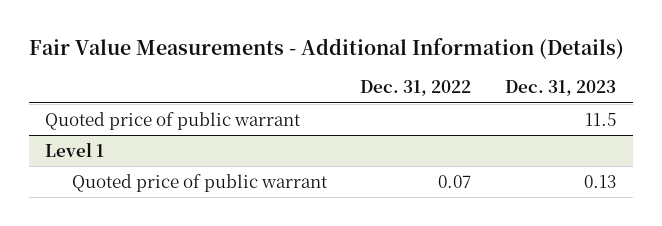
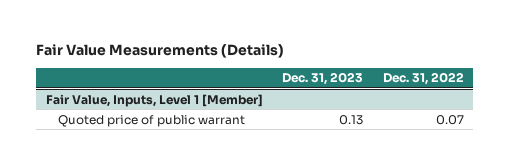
- Fair Value Measurements - Additional Information (Details)
+ Fair Value Measurements (Details)
- | Dec. 31, 2022 | Dec. 31, 2023
+ | Dec. 31, 2023 | Dec. 31, 2022
- Quoted price of public warrant | | 11.5
- Level 1
+ Fair Value, Inputs, Level 1 [Member]

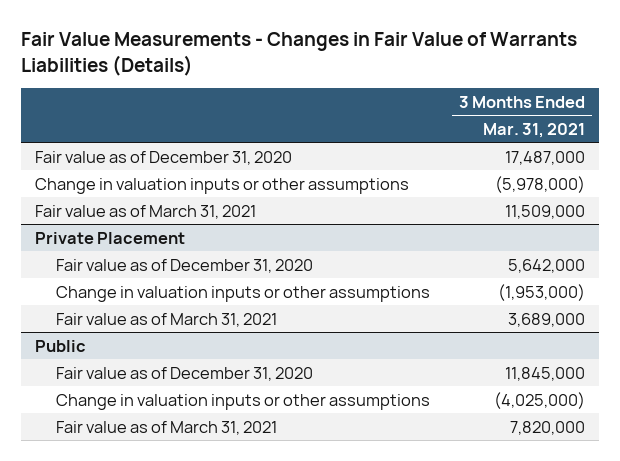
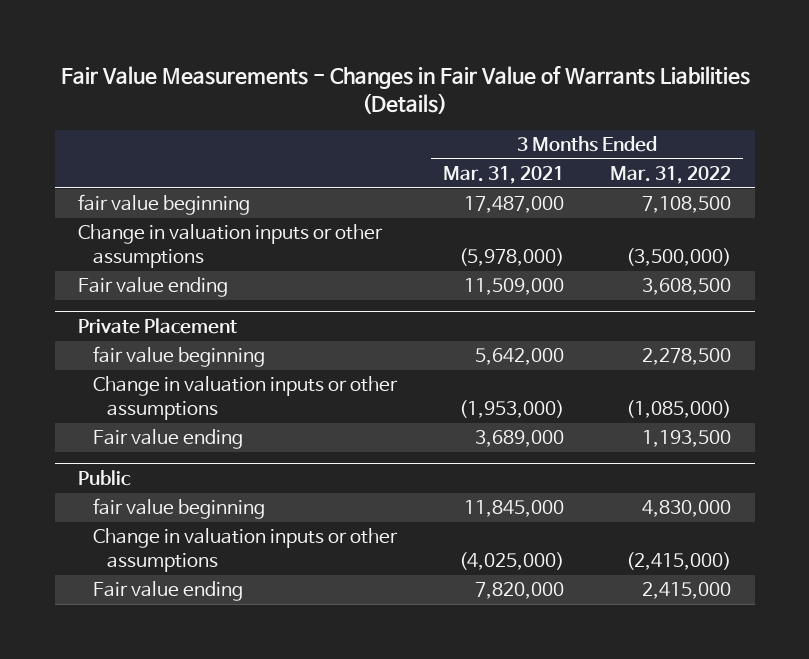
- | 3 Months Ended Mar. 31, 2021
+ | 3 Months Ended Mar. 31, 2021 | 3 Months Ended Mar. 31, 2022
- Fair value as of December 31, 2020 | 17,487,000
+ fair value beginning | 17,487,000 | 7,108,500
- Fair value as of March 31, 2021 | 11,509,000
+ Fair value ending | 11,509,000 | 3,608,500
@ Private Placement
- Fair value as of December 31, 2020 | 5,642,000
+ fair value beginning | 5,642,000 | 2,278,500
- Fair value as of March 31, 2021 | 3,689,000
+ Fair value ending | 3,689,000 | 1,193,500
@ Public
- Fair value as of December 31, 2020 | 11,845,000
+ fair value beginning | 11,845,000 | 4,830,000
- Fair value as of March 31, 2021 | 7,820,000
+ Fair value ending | 7,820,000 | 2,415,000

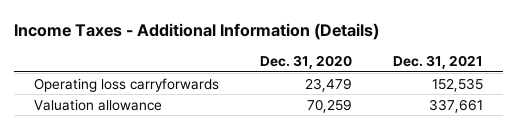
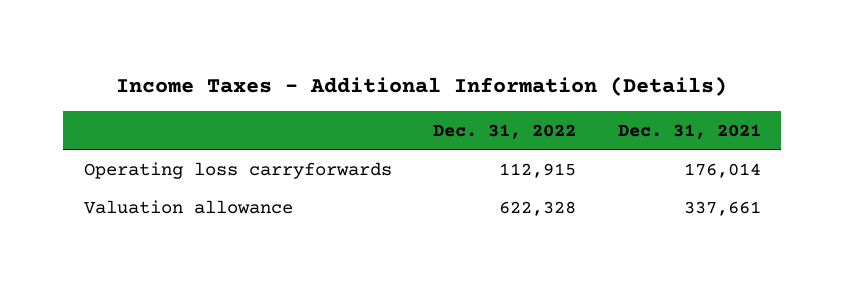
- | Dec. 31, 2020 | Dec. 31, 2021
+ | Dec. 31, 2022 | Dec. 31, 2021
- Operating loss carryforwards | 23,479 | 152,535
+ Operating loss carryforwards | 112,915 | 176,014

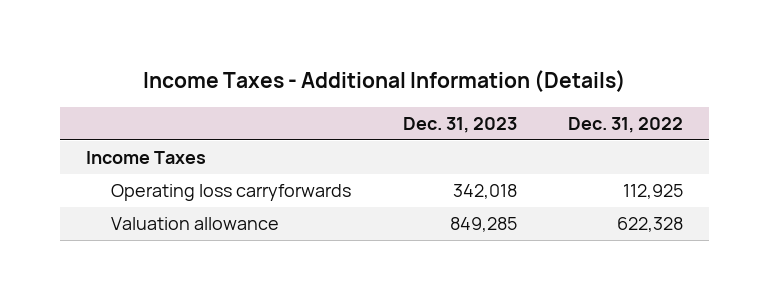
- | Dec. 31, 2022 | Dec. 31, 2021
+ | Dec. 31, 2023 | Dec. 31, 2022
- Operating loss carryforwards | 112,915 | 176,014
+ Income Taxes
+ Operating loss carryforwards | 342,018 | 112,925

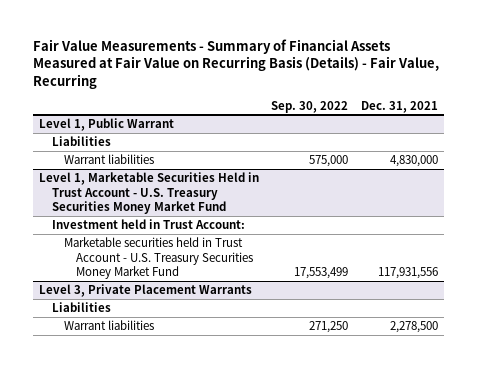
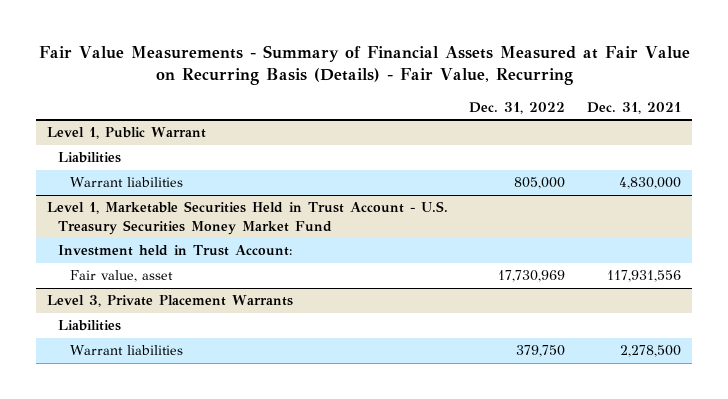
- | Sep. 30, 2022 | Dec. 31, 2021
+ | Dec. 31, 2022 | Dec. 31, 2021
@ Level 1, Marketable Securities Held in Trust Account - U.S. Treasury Securities Money Market Fund
- Marketable securities held in Trust Account - U.S. Treasury Securities Money Market Fund | 17,553,499 | 117,931,556
+ Fair value, asset | 17,730,969 | 117,931,556

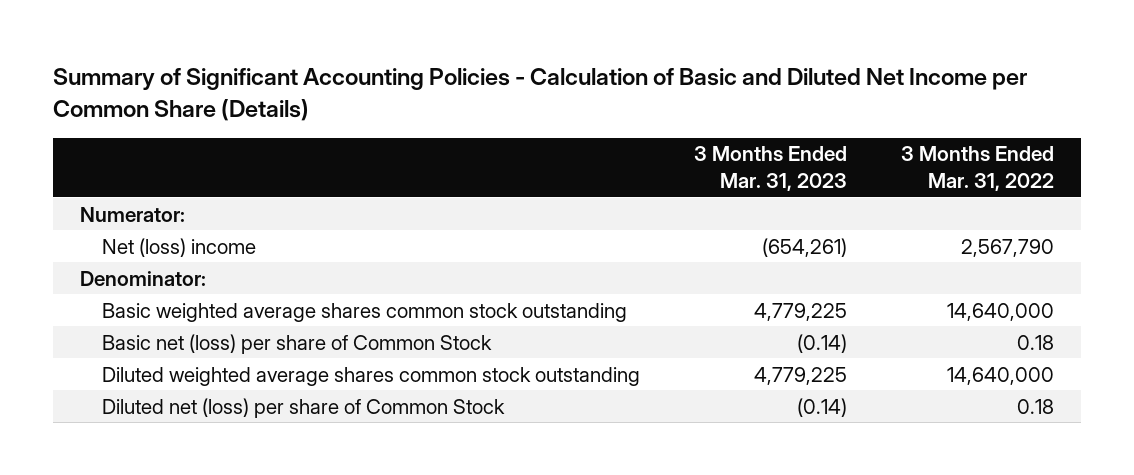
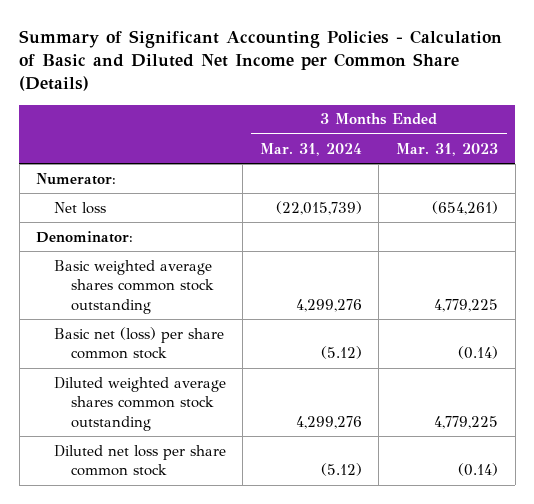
- | 3 Months Ended Mar. 31, 2023 | 3 Months Ended Mar. 31, 2022
+ | 3 Months Ended Mar. 31, 2024 | 3 Months Ended Mar. 31, 2023
- Net (loss) income | (654,261) | 2,567,790
+ Net loss | (22,015,739) | (654,261)
- Basic net (loss) per share of Common Stock | (0.14) | 0.18
+ Basic net (loss) per share common stock | (5.12) | (0.14)
- Diluted net (loss) per share of Common Stock | (0.14) | 0.18
+ Diluted net loss per share common stock | (5.12) | (0.14)

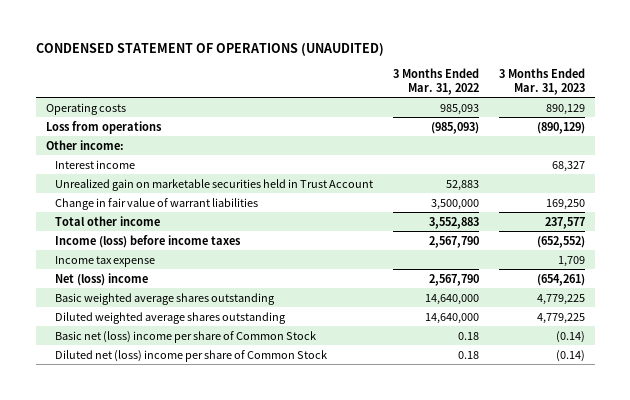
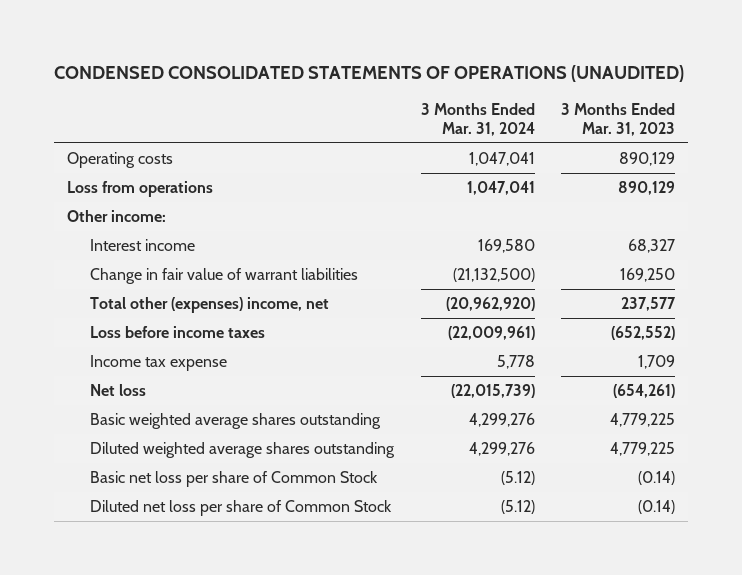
- CONDENSED STATEMENT OF OPERATIONS (UNAUDITED)
+ CONDENSED CONSOLIDATED STATEMENTS OF OPERATIONS (UNAUDITED)
- | 3 Months Ended Mar. 31, 2022 | 3 Months Ended Mar. 31, 2023
+ | 3 Months Ended Mar. 31, 2024 | 3 Months Ended Mar. 31, 2023
- Loss from operations | (985,093) | (890,129)
+ Loss from operations | 1,047,041 | 890,129
- Unrealized gain on marketable securities held in Trust Account | 52,883 |
- Total other income | 3,552,883 | 237,577
- Income (loss) before income taxes | 2,567,790 | (652,552)
+ Total other (expenses) income, net | (20,962,920) | 237,577
+ Loss before income taxes | (22,009,961) | (652,552)
- Net (loss) income | 2,567,790 | (654,261)
+ Net loss | (22,015,739) | (654,261)
- Basic net (loss) income per share of Common Stock | 0.18 | (0.14)
- Diluted net (loss) income per share of Common Stock | 0.18 | (0.14)
+ Basic net loss per share of Common Stock | (5.12) | (0.14)
+ Diluted net loss per share of Common Stock | (5.12) | (0.14)

